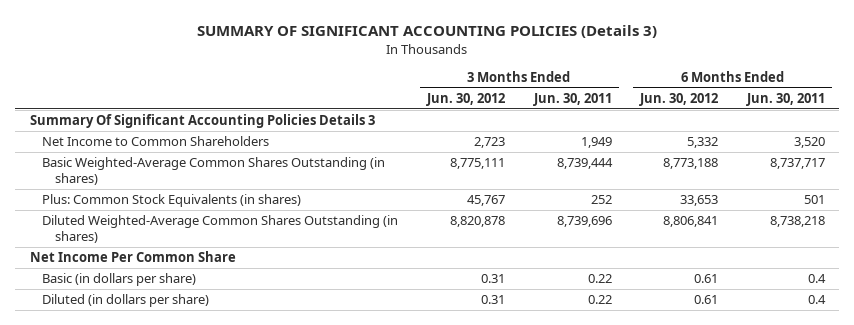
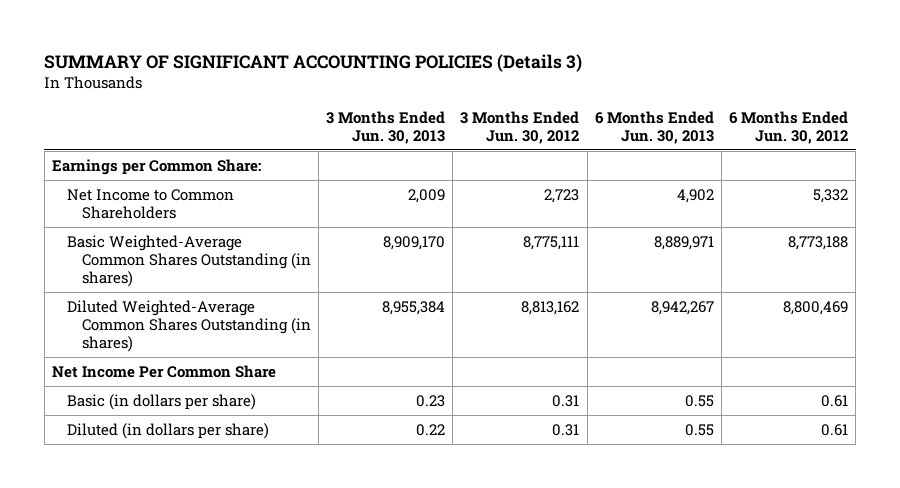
- | 3 Months Ended Jun. 30, 2012 | 3 Months Ended Jun. 30, 2011 | 6 Months Ended Jun. 30, 2012 | 6 Months Ended Jun. 30, 2011
+ | 3 Months Ended Jun. 30, 2013 | 3 Months Ended Jun. 30, 2012 | 6 Months Ended Jun. 30, 2013 | 6 Months Ended Jun. 30, 2012
- Summary Of Significant Accounting Policies Details 3
+ Earnings per Common Share:
- Plus: Common Stock Equivalents (in shares) | 45,767 | 252 | 33,653 | 501
- Diluted Weighted-Average Common Shares Outstanding (in shares) | 8,820,878 | 8,739,696 | 8,806,841 | 8,738,218
+ Diluted Weighted-Average Common Shares Outstanding (in shares) | 8,955,384 | 8,813,162 | 8,942,267 | 8,800,469

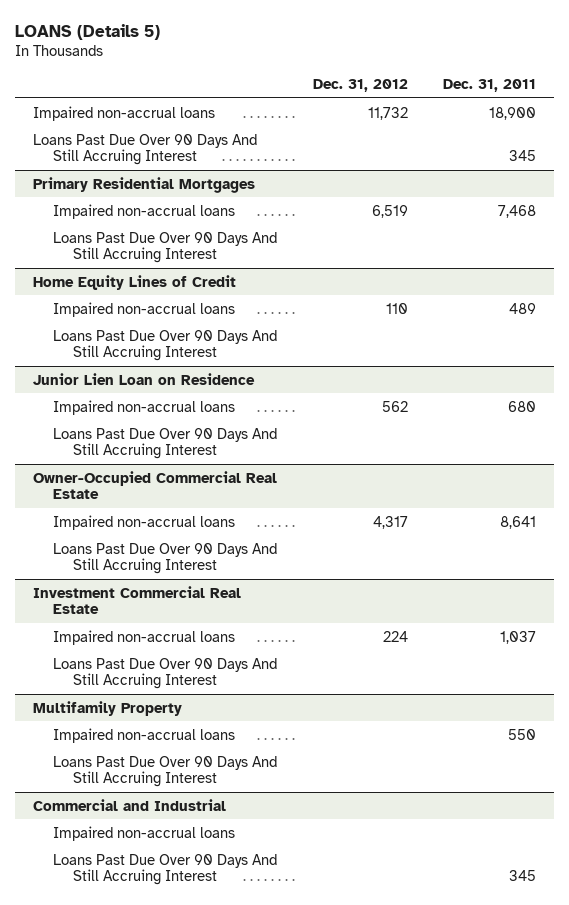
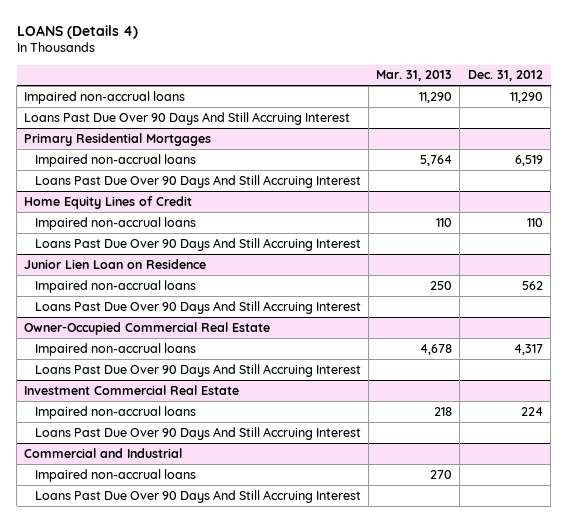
- LOANS (Details 5)
+ LOANS (Details 4)
- | Dec. 31, 2012 | Dec. 31, 2011
+ | Mar. 31, 2013 | Dec. 31, 2012
- Impaired non-accrual loans | 11,732 | 18,900
+ Impaired non-accrual loans | 11,290 | 11,290
- Multifamily Property
- Impaired non-accrual loans | | 550
- Loans Past Due Over 90 Days And Still Accruing Interest

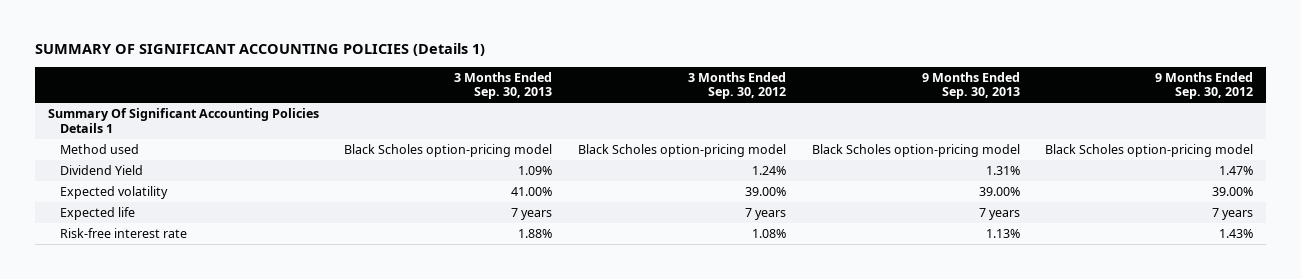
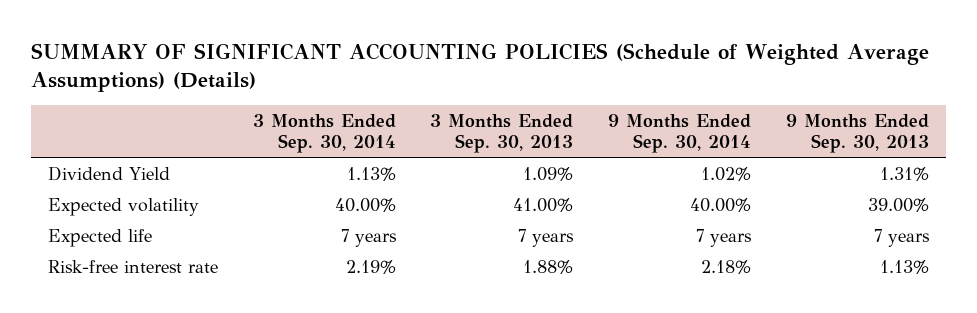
- SUMMARY OF SIGNIFICANT ACCOUNTING POLICIES (Details 1)
+ SUMMARY OF SIGNIFICANT ACCOUNTING POLICIES (Schedule of Weighted Average Assumptions) (Details)
- | 3 Months Ended Sep. 30, 2013 | 3 Months Ended Sep. 30, 2012 | 9 Months Ended Sep. 30, 2013 | 9 Months Ended Sep. 30, 2012
+ | 3 Months Ended Sep. 30, 2014 | 3 Months Ended Sep. 30, 2013 | 9 Months Ended Sep. 30, 2014 | 9 Months Ended Sep. 30, 2013
- Summary Of Significant Accounting Policies Details 1
- Method used | Black Scholes option-pricing model | Black Scholes option-pricing model | Black Scholes option-pricing model | Black Scholes option-pricing model

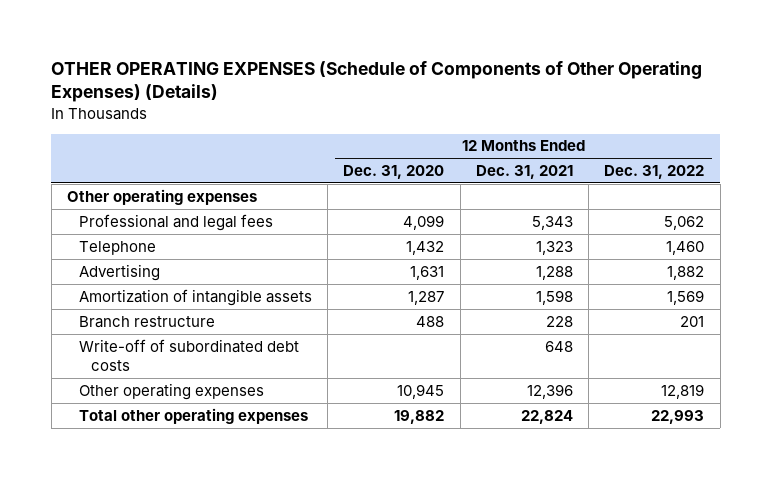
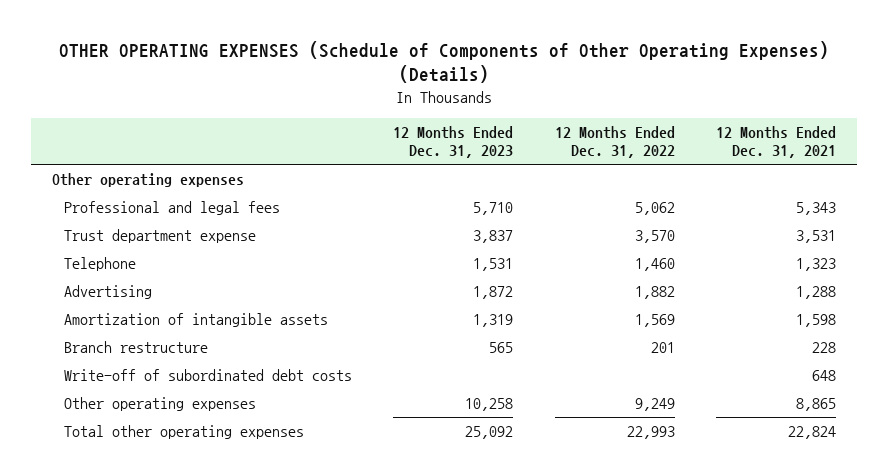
- | 12 Months Ended Dec. 31, 2020 | 12 Months Ended Dec. 31, 2021 | 12 Months Ended Dec. 31, 2022
+ | 12 Months Ended Dec. 31, 2023 | 12 Months Ended Dec. 31, 2022 | 12 Months Ended Dec. 31, 2021
+ Trust department expense | 3,837 | 3,570 | 3,531
- Other operating expenses | 10,945 | 12,396 | 12,819
+ Other operating expenses | 10,258 | 9,249 | 8,865

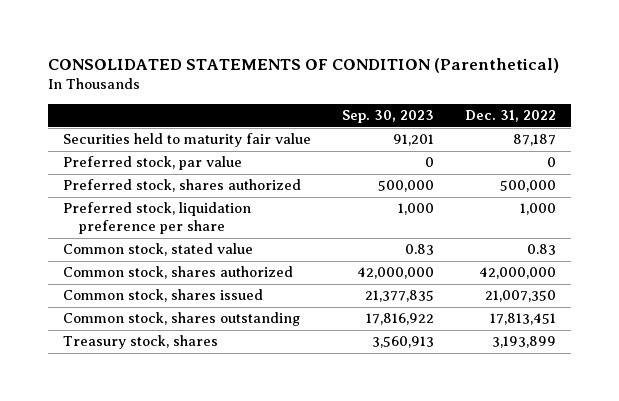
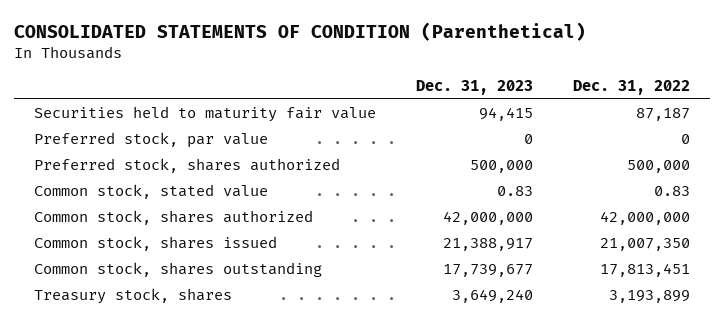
- | Sep. 30, 2023 | Dec. 31, 2022
+ | Dec. 31, 2023 | Dec. 31, 2022
- Preferred stock, liquidation preference per share | 1,000 | 1,000

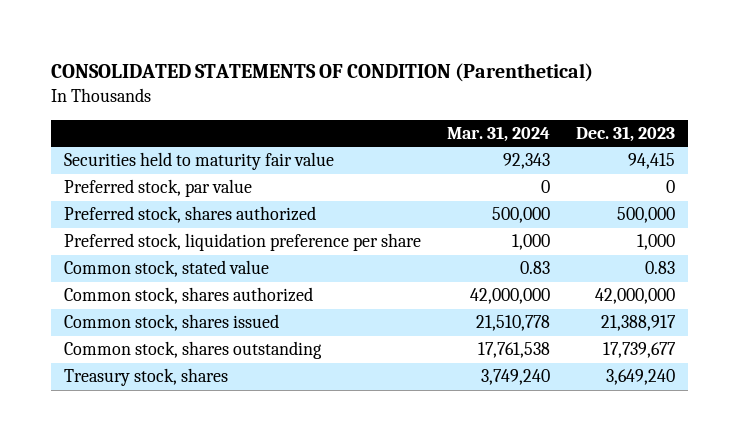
- | Dec. 31, 2023 | Dec. 31, 2022
+ | Mar. 31, 2024 | Dec. 31, 2023
+ Preferred stock, liquidation preference per share | 1,000 | 1,000

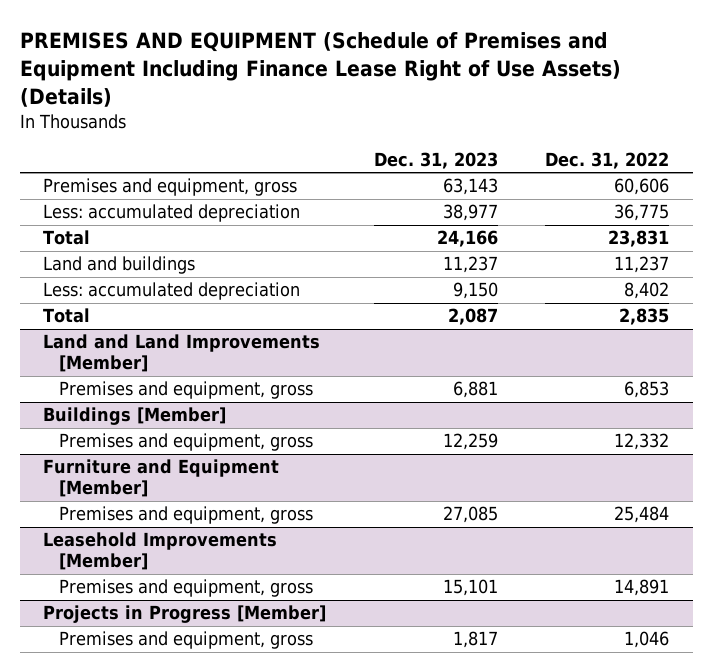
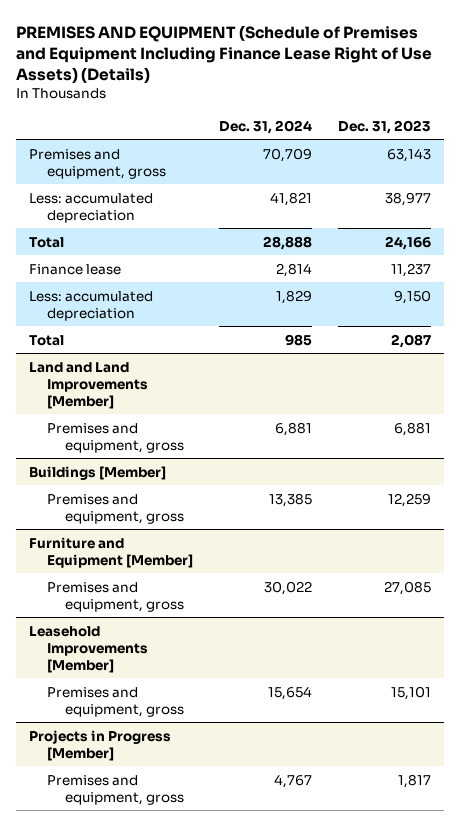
- | Dec. 31, 2023 | Dec. 31, 2022
+ | Dec. 31, 2024 | Dec. 31, 2023
- Land and buildings | 11,237 | 11,237
+ Finance lease | 2,814 | 11,237

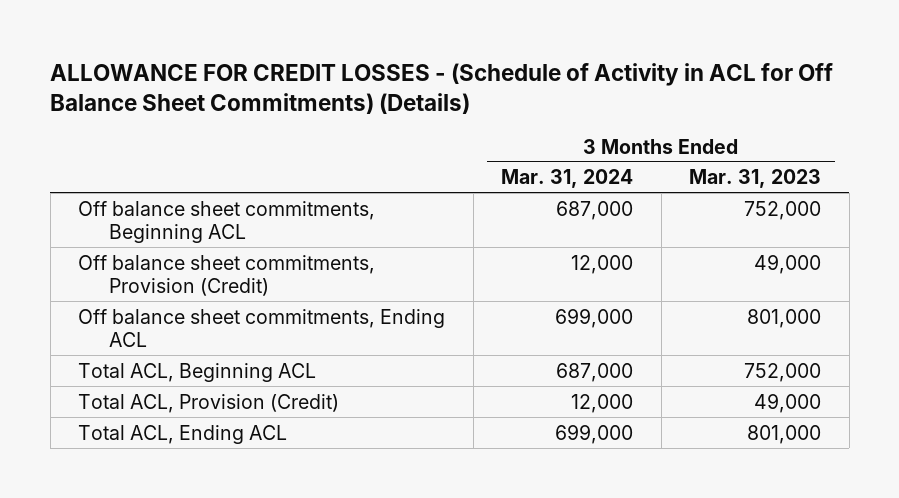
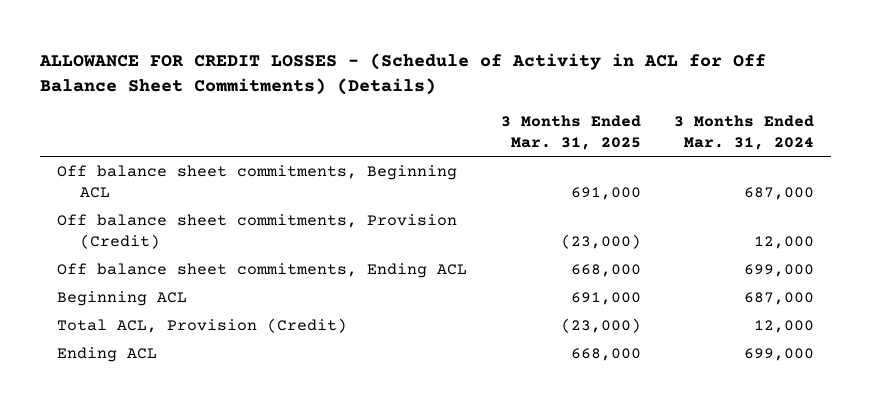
- | 3 Months Ended Mar. 31, 2024 | 3 Months Ended Mar. 31, 2023
+ | 3 Months Ended Mar. 31, 2025 | 3 Months Ended Mar. 31, 2024
- Total ACL, Beginning ACL | 687,000 | 752,000
+ Beginning ACL | 691,000 | 687,000
- Total ACL, Ending ACL | 699,000 | 801,000
+ Ending ACL | 668,000 | 699,000

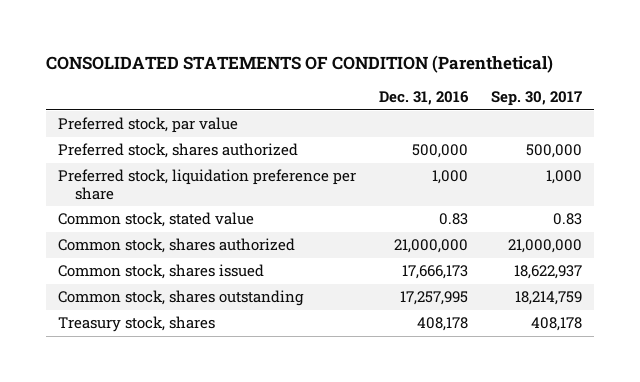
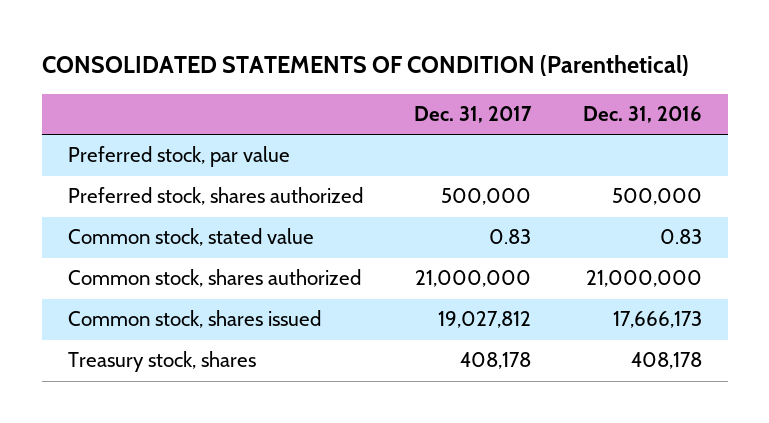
- | Dec. 31, 2016 | Sep. 30, 2017
+ | Dec. 31, 2017 | Dec. 31, 2016
- Preferred stock, liquidation preference per share | 1,000 | 1,000
- Common stock, shares outstanding | 17,257,995 | 18,214,759

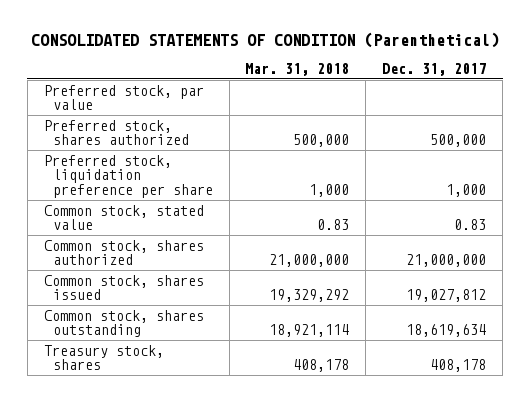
- | Dec. 31, 2017 | Dec. 31, 2016
+ | Mar. 31, 2018 | Dec. 31, 2017
+ Preferred stock, liquidation preference per share | 1,000 | 1,000
+ Common stock, shares outstanding | 18,921,114 | 18,619,634

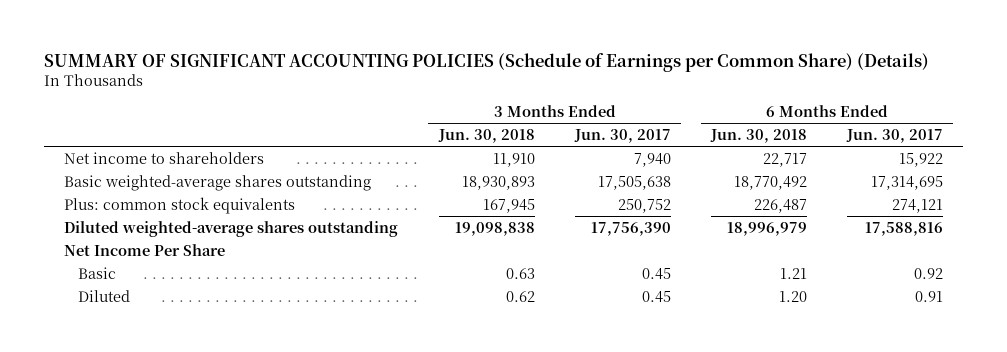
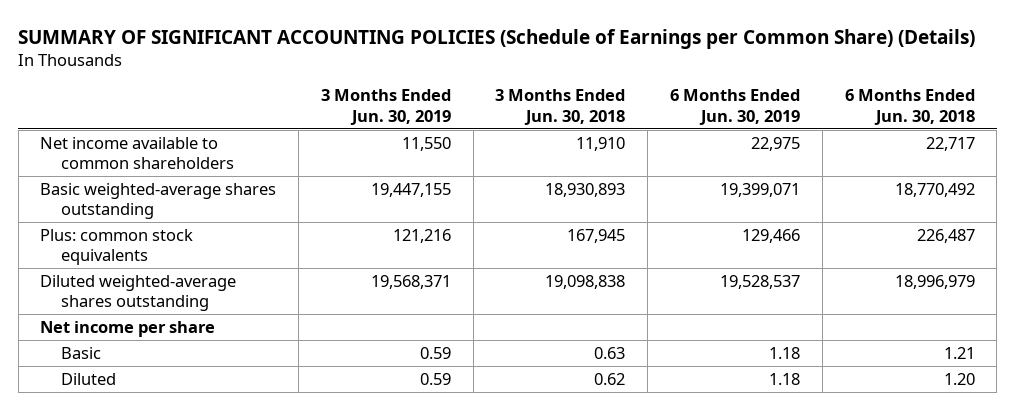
- | 3 Months Ended Jun. 30, 2018 | 3 Months Ended Jun. 30, 2017 | 6 Months Ended Jun. 30, 2018 | 6 Months Ended Jun. 30, 2017
+ | 3 Months Ended Jun. 30, 2019 | 3 Months Ended Jun. 30, 2018 | 6 Months Ended Jun. 30, 2019 | 6 Months Ended Jun. 30, 2018
- Net income to shareholders | 11,910 | 7,940 | 22,717 | 15,922
+ Net income available to common shareholders | 11,550 | 11,910 | 22,975 | 22,717
- Net Income Per Share
+ Net income per share

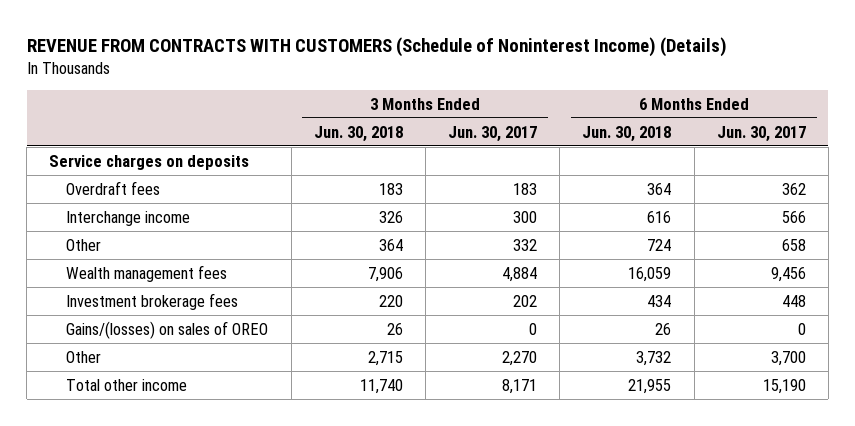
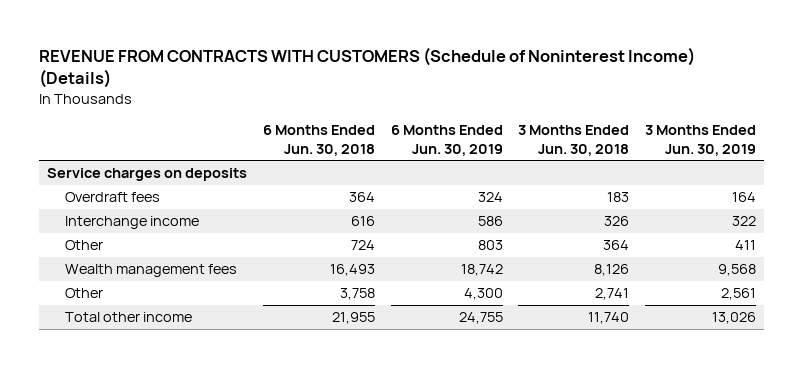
- | 3 Months Ended Jun. 30, 2018 | 3 Months Ended Jun. 30, 2017 | 6 Months Ended Jun. 30, 2018 | 6 Months Ended Jun. 30, 2017
+ | 6 Months Ended Jun. 30, 2018 | 6 Months Ended Jun. 30, 2019 | 3 Months Ended Jun. 30, 2018 | 3 Months Ended Jun. 30, 2019
- Wealth management fees | 7,906 | 4,884 | 16,059 | 9,456
- Investment brokerage fees | 220 | 202 | 434 | 448
- Gains/(losses) on sales of OREO | 26 | 0 | 26 | 0
- Other | 2,715 | 2,270 | 3,732 | 3,700
+ Wealth management fees | 16,493 | 18,742 | 8,126 | 9,568
+ Other | 3,758 | 4,300 | 2,741 | 2,561

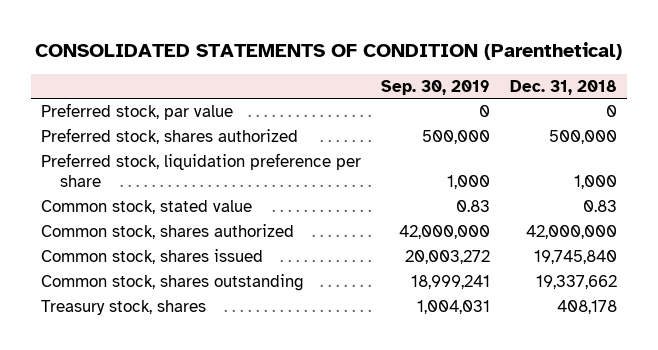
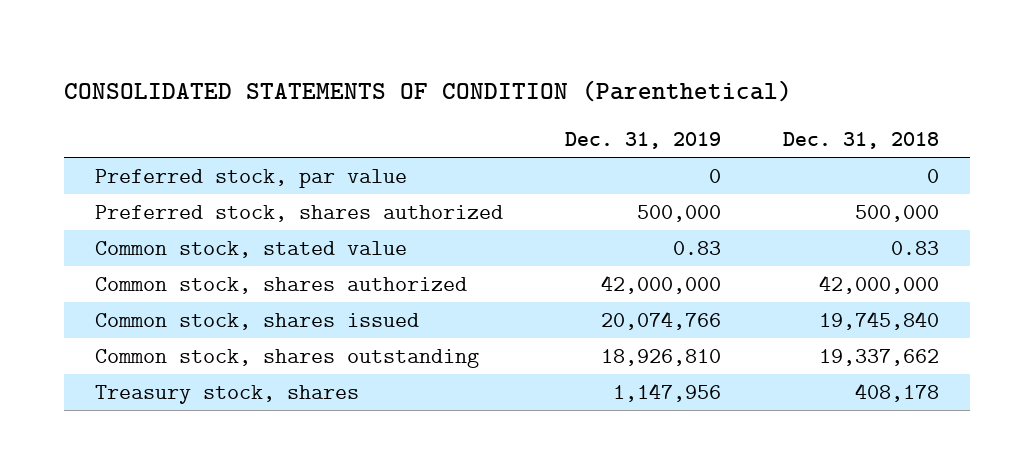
- | Sep. 30, 2019 | Dec. 31, 2018
+ | Dec. 31, 2019 | Dec. 31, 2018
- Preferred stock, liquidation preference per share | 1,000 | 1,000

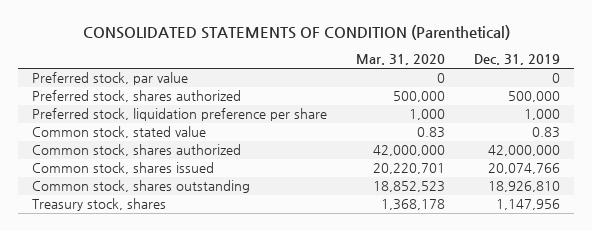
- | Dec. 31, 2019 | Dec. 31, 2018
+ | Mar. 31, 2020 | Dec. 31, 2019
+ Preferred stock, liquidation preference per share | 1,000 | 1,000

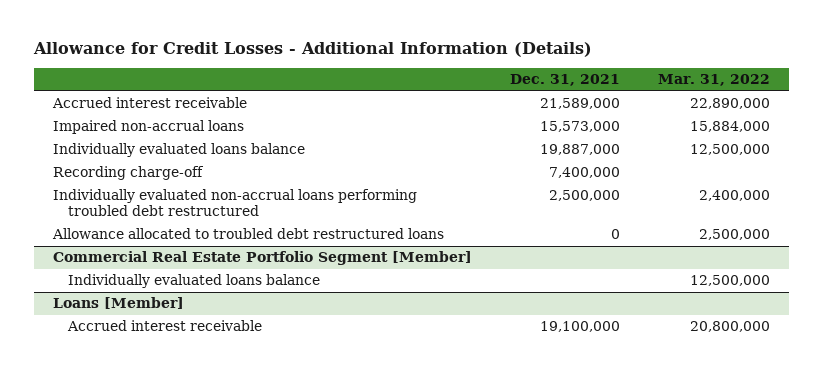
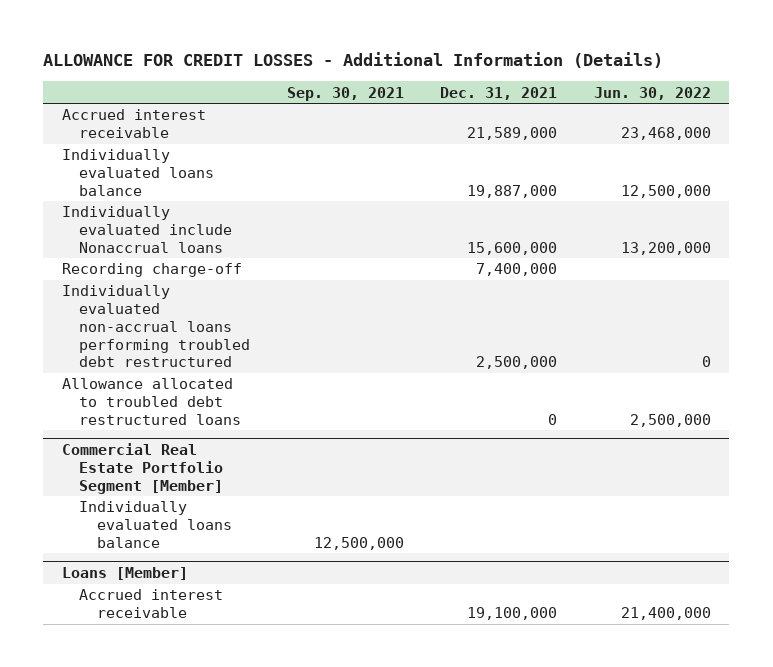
- Allowance for Credit Losses - Additional Information (Details)
+ ALLOWANCE FOR CREDIT LOSSES - Additional Information (Details)
- | Dec. 31, 2021 | Mar. 31, 2022
+ | Sep. 30, 2021 | Dec. 31, 2021 | Jun. 30, 2022
- Impaired non-accrual loans | 15,573,000 | 15,884,000
+ Individually evaluated include Nonaccrual loans | | 15,600,000 | 13,200,000

